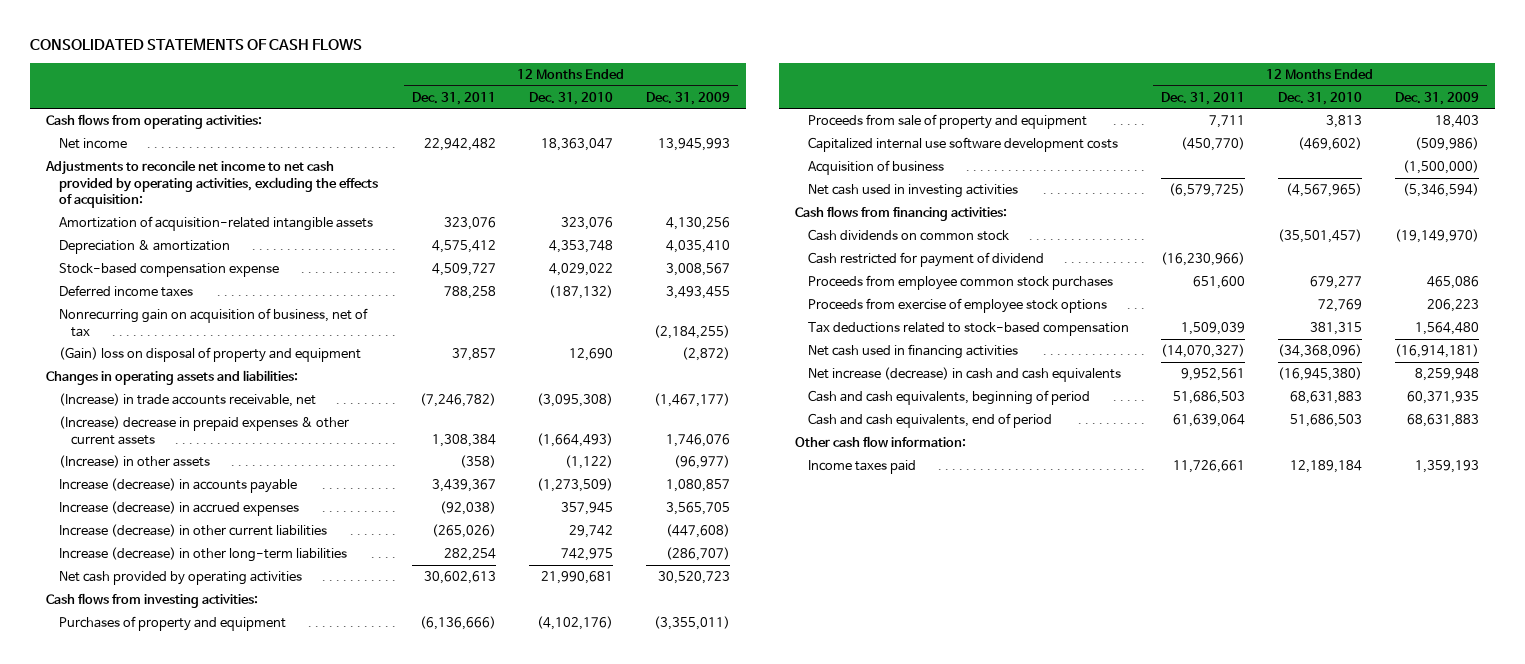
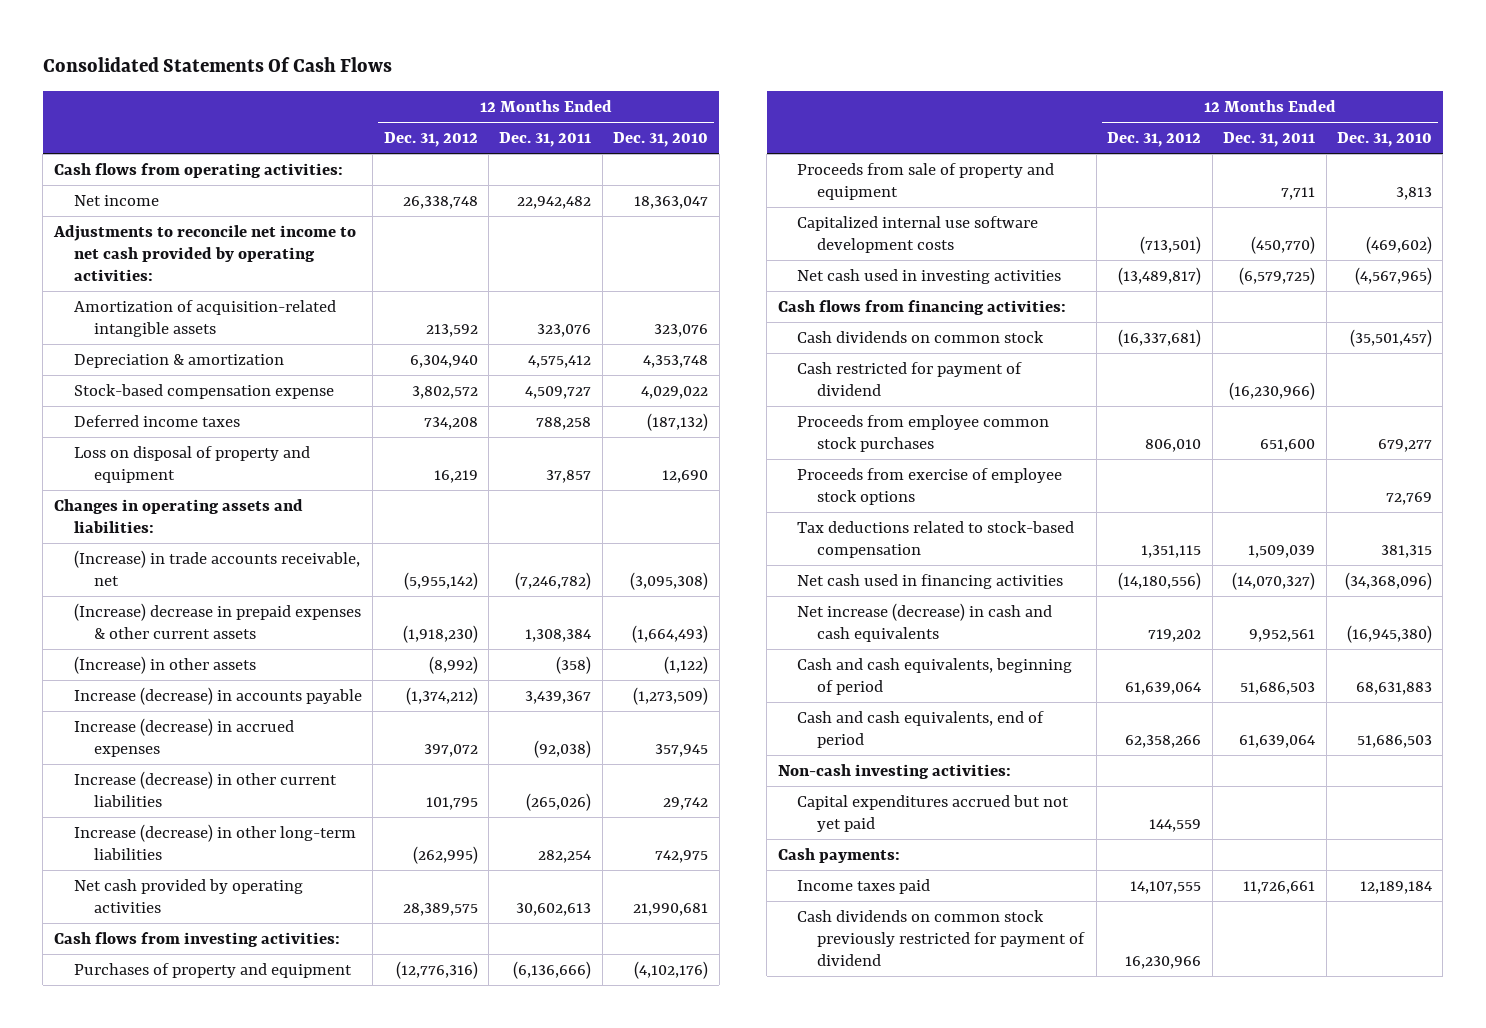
- CONSOLIDATED STATEMENTS OF CASH FLOWS
+ Consolidated Statements Of Cash Flows
- | 12 Months Ended Dec. 31, 2011 | 12 Months Ended Dec. 31, 2010 | 12 Months Ended Dec. 31, 2009
+ | 12 Months Ended Dec. 31, 2012 | 12 Months Ended Dec. 31, 2011 | 12 Months Ended Dec. 31, 2010
- Adjustments to reconcile net income to net cash provided by operating activities, excluding the effects of acquisition:
+ Adjustments to reconcile net income to net cash provided by operating activities:
- Nonrecurring gain on acquisition of business, net of tax | | | (2,184,255)
- (Gain) loss on disposal of property and equipment | 37,857 | 12,690 | (2,872)
+ Loss on disposal of property and equipment | 16,219 | 37,857 | 12,690
- Acquisition of business | | | (1,500,000)
- Other cash flow information:
+ Non-cash investing activities:
+ Capital expenditures accrued but not yet paid | 144,559 | |
+ Cash payments:
+ Cash dividends on common stock previously restricted for payment of dividend | 16,230,966 | |

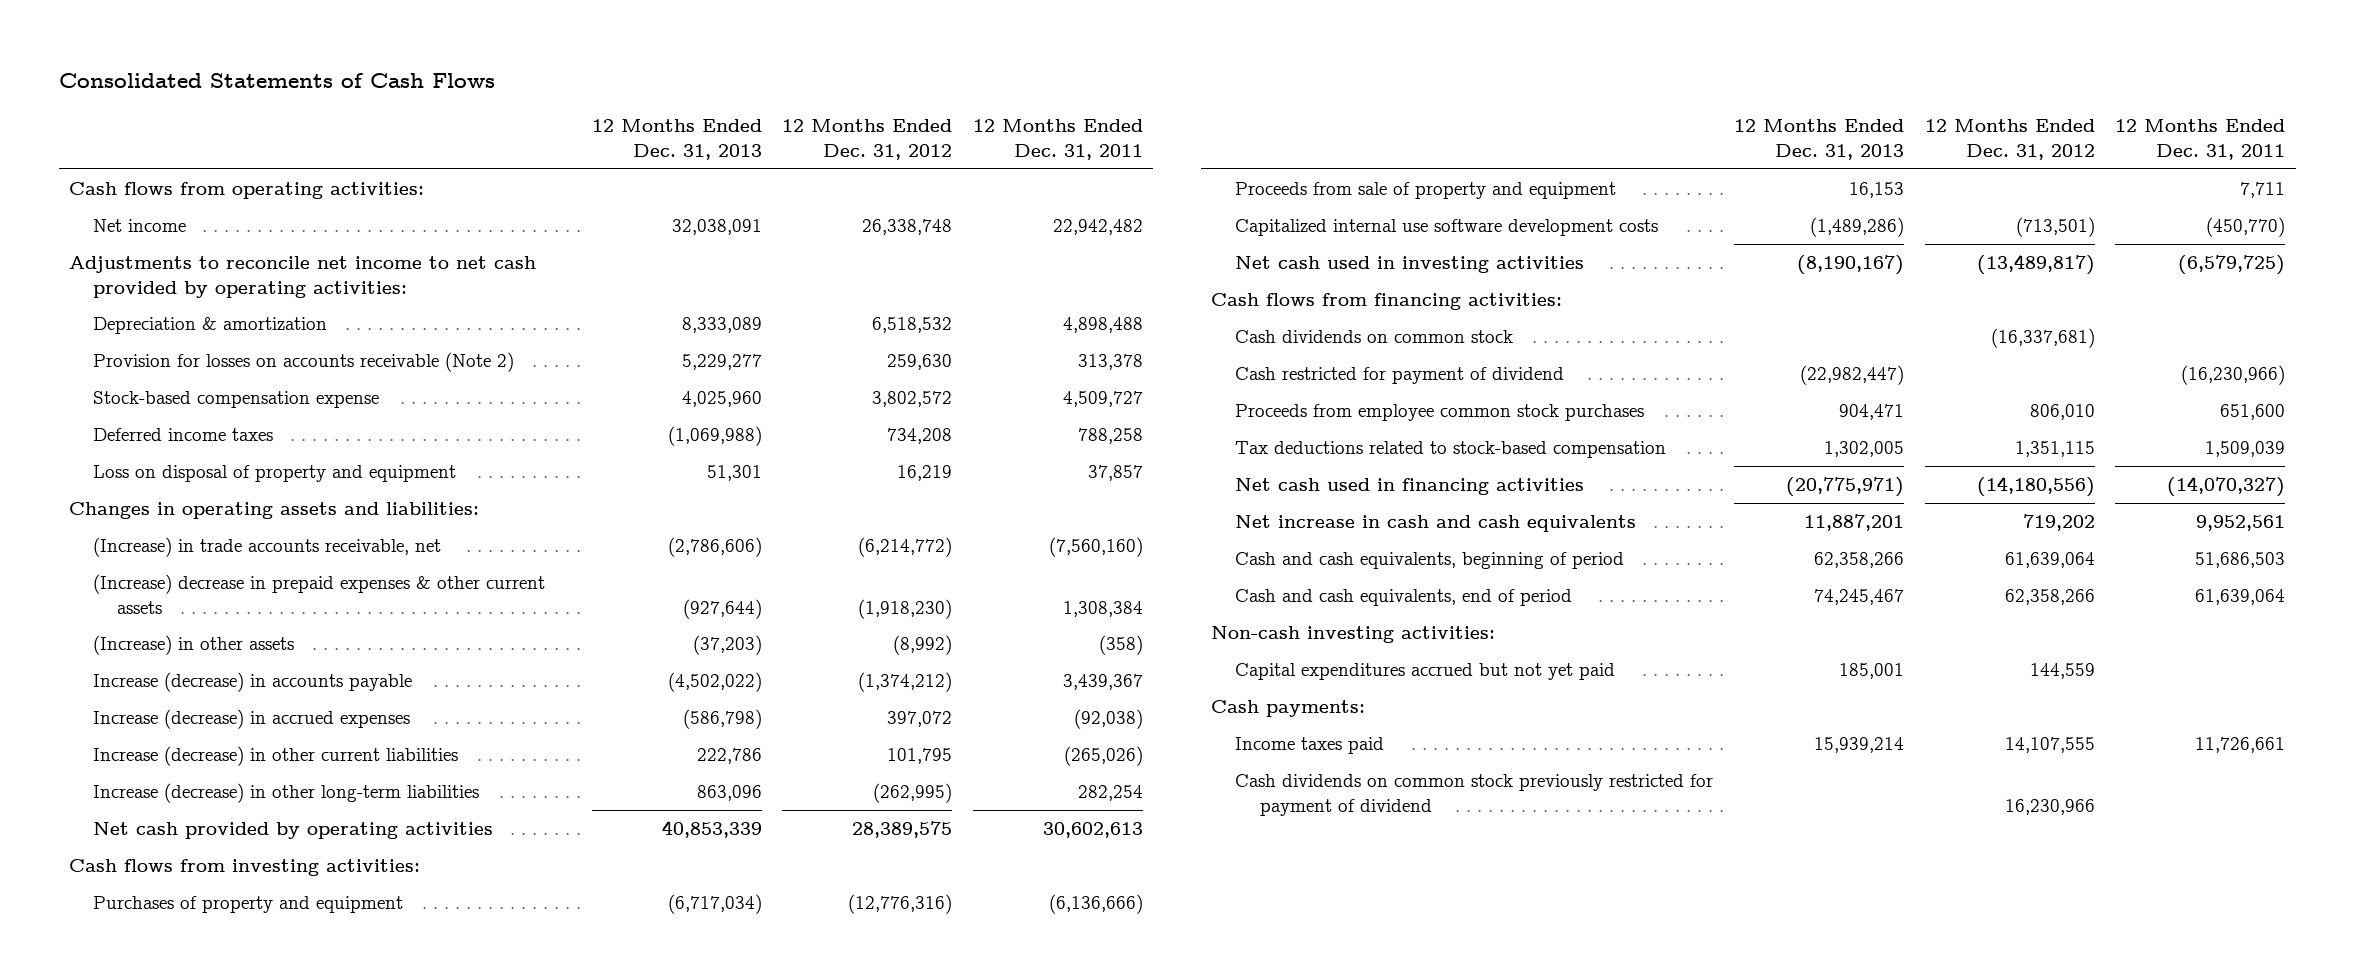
- Consolidated Statements Of Cash Flows
+ Consolidated Statements of Cash Flows
- | 12 Months Ended Dec. 31, 2012 | 12 Months Ended Dec. 31, 2011 | 12 Months Ended Dec. 31, 2010
+ | 12 Months Ended Dec. 31, 2013 | 12 Months Ended Dec. 31, 2012 | 12 Months Ended Dec. 31, 2011
- Amortization of acquisition-related intangible assets | 213,592 | 323,076 | 323,076
- Depreciation & amortization | 6,304,940 | 4,575,412 | 4,353,748
+ Depreciation & amortization | 8,333,089 | 6,518,532 | 4,898,488
+ Provision for losses on accounts receivable (Note 2) | 5,229,277 | 259,630 | 313,378
- (Increase) in trade accounts receivable, net | (5,955,142) | (7,246,782) | (3,095,308)
+ (Increase) in trade accounts receivable, net | (2,786,606) | (6,214,772) | (7,560,160)
- Proceeds from exercise of employee stock options | | | 72,769
- Net increase (decrease) in cash and cash equivalents | 719,202 | 9,952,561 | (16,945,380)
+ Net increase in cash and cash equivalents | 11,887,201 | 719,202 | 9,952,561

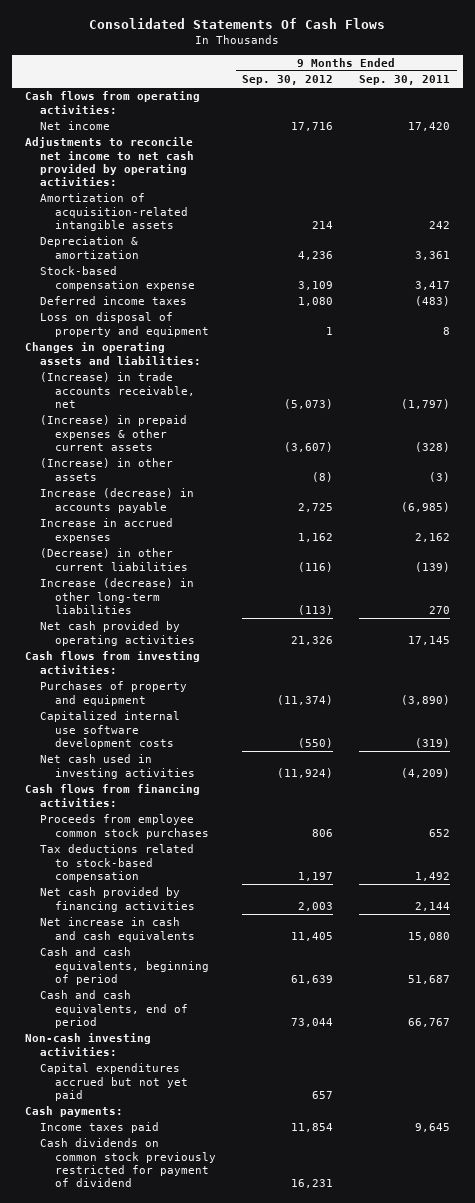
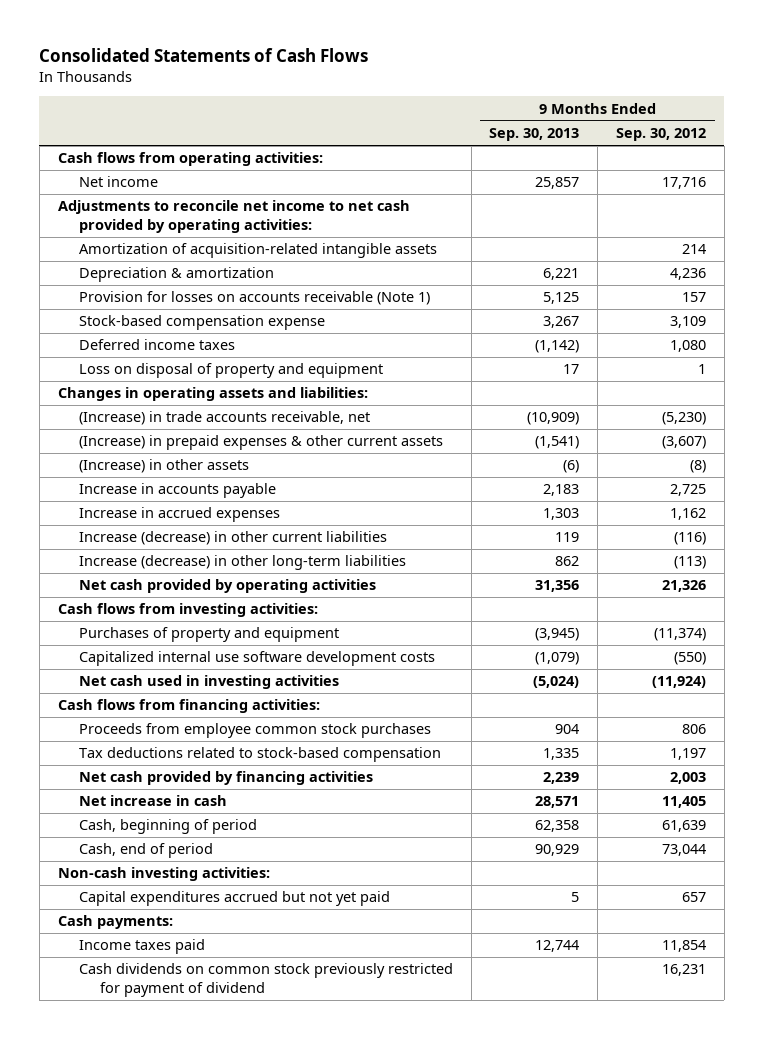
- Consolidated Statements Of Cash Flows
+ Consolidated Statements of Cash Flows
- | 9 Months Ended Sep. 30, 2012 | 9 Months Ended Sep. 30, 2011
+ | 9 Months Ended Sep. 30, 2013 | 9 Months Ended Sep. 30, 2012
+ Provision for losses on accounts receivable (Note 1) | 5,125 | 157
- (Increase) in trade accounts receivable, net | (5,073) | (1,797)
+ (Increase) in trade accounts receivable, net | (10,909) | (5,230)
- Increase (decrease) in accounts payable | 2,725 | (6,985)
+ Increase in accounts payable | 2,183 | 2,725
- (Decrease) in other current liabilities | (116) | (139)
+ Increase (decrease) in other current liabilities | 119 | (116)
- Net increase in cash and cash equivalents | 11,405 | 15,080
- Cash and cash equivalents, beginning of period | 61,639 | 51,687
- Cash and cash equivalents, end of period | 73,044 | 66,767
+ Net increase in cash | 28,571 | 11,405
+ Cash, beginning of period | 62,358 | 61,639
+ Cash, end of period | 90,929 | 73,044

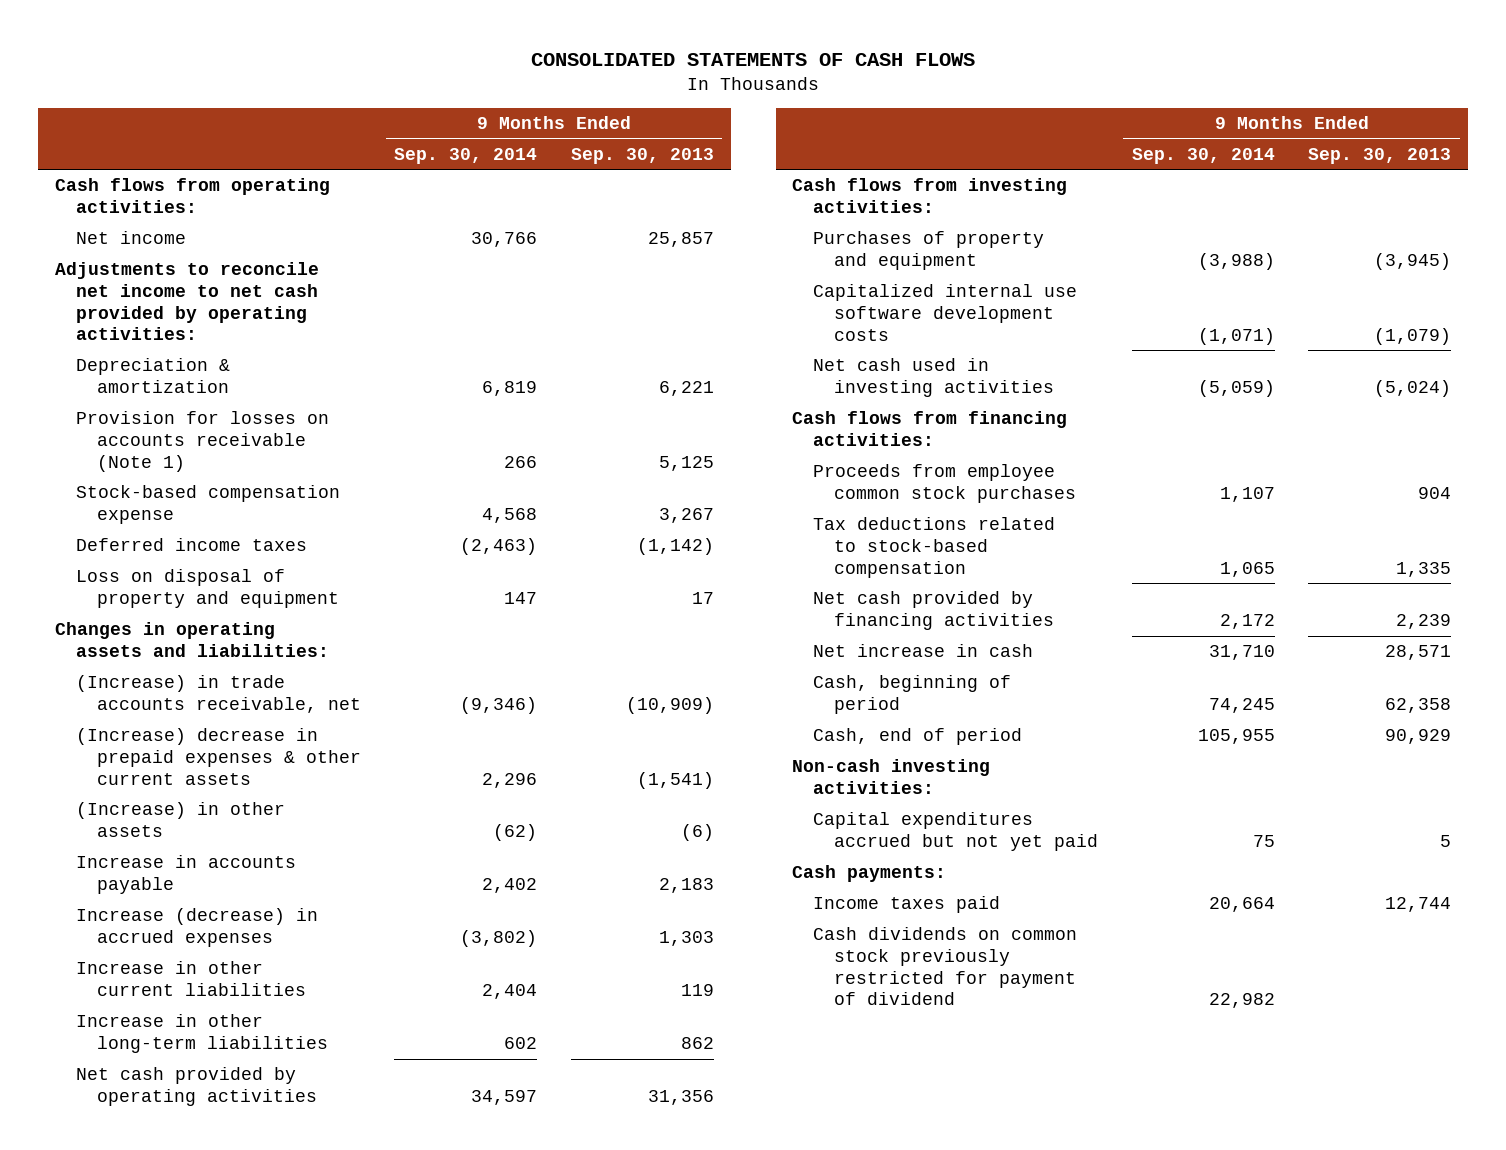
- Consolidated Statements of Cash Flows
+ CONSOLIDATED STATEMENTS OF CASH FLOWS
- | 9 Months Ended Sep. 30, 2013 | 9 Months Ended Sep. 30, 2012
+ | 9 Months Ended Sep. 30, 2014 | 9 Months Ended Sep. 30, 2013
- Amortization of acquisition-related intangible assets | | 214
- (Increase) in prepaid expenses & other current assets | (1,541) | (3,607)
+ (Increase) decrease in prepaid expenses & other current assets | 2,296 | (1,541)
- Increase in accrued expenses | 1,303 | 1,162
- Increase (decrease) in other current liabilities | 119 | (116)
- Increase (decrease) in other long-term liabilities | 862 | (113)
+ Increase (decrease) in accrued expenses | (3,802) | 1,303
+ Increase in other current liabilities | 2,404 | 119
+ Increase in other long-term liabilities | 602 | 862

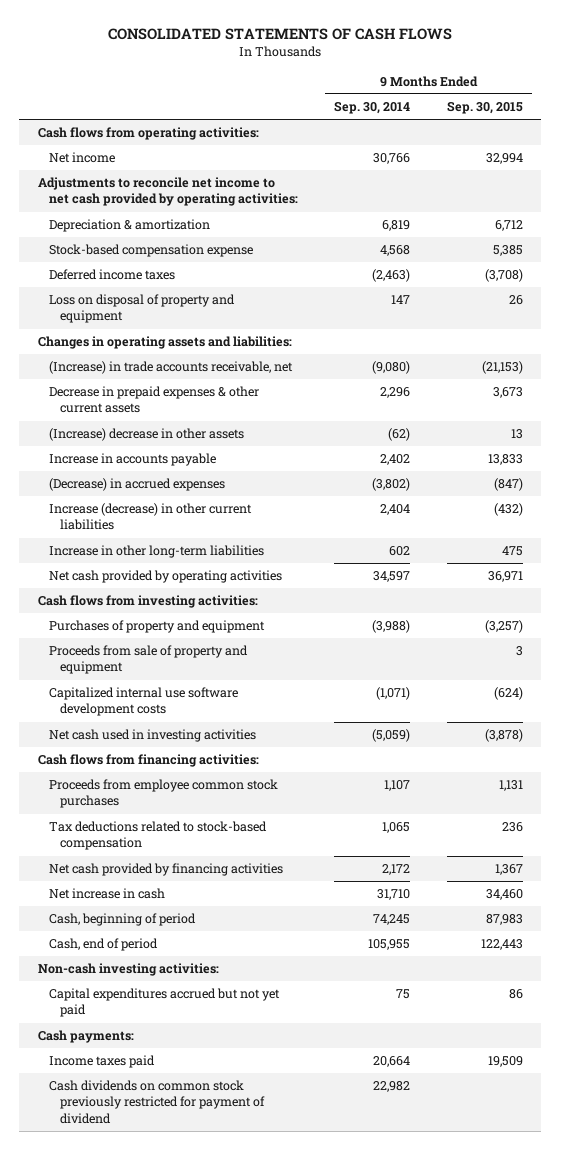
- | 9 Months Ended Sep. 30, 2014 | 9 Months Ended Sep. 30, 2013
+ | 9 Months Ended Sep. 30, 2014 | 9 Months Ended Sep. 30, 2015
- Provision for losses on accounts receivable (Note 1) | 266 | 5,125
- (Increase) in trade accounts receivable, net | (9,346) | (10,909)
- (Increase) decrease in prepaid expenses & other current assets | 2,296 | (1,541)
- (Increase) in other assets | (62) | (6)
+ (Increase) in trade accounts receivable, net | (9,080) | (21,153)
+ Decrease in prepaid expenses & other current assets | 2,296 | 3,673
+ (Increase) decrease in other assets | (62) | 13
- Increase (decrease) in accrued expenses | (3,802) | 1,303
- Increase in other current liabilities | 2,404 | 119
+ (Decrease) in accrued expenses | (3,802) | (847)
+ Increase (decrease) in other current liabilities | 2,404 | (432)
+ Proceeds from sale of property and equipment | | 3

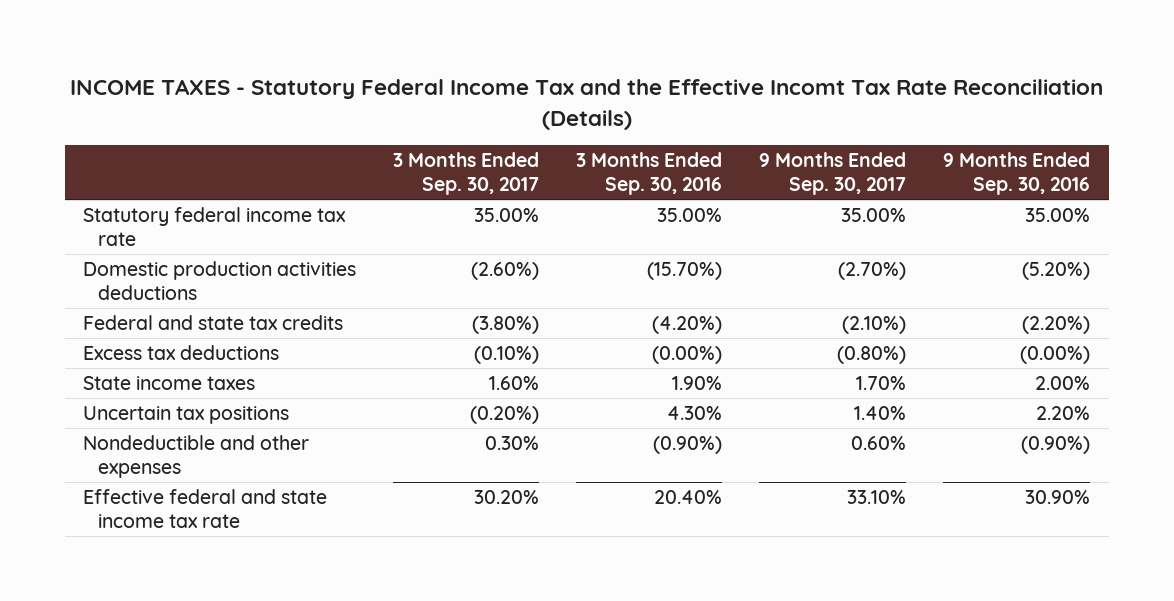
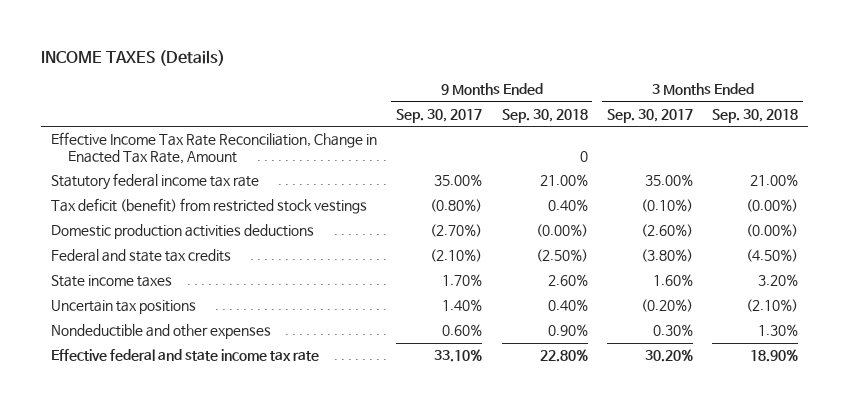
- INCOME TAXES - Statutory Federal Income Tax and the Effective Incomt Tax Rate Reconciliation (Details)
+ INCOME TAXES (Details)
- | 3 Months Ended Sep. 30, 2017 | 3 Months Ended Sep. 30, 2016 | 9 Months Ended Sep. 30, 2017 | 9 Months Ended Sep. 30, 2016
+ | 9 Months Ended Sep. 30, 2017 | 9 Months Ended Sep. 30, 2018 | 3 Months Ended Sep. 30, 2017 | 3 Months Ended Sep. 30, 2018
+ Effective Income Tax Rate Reconciliation, Change in Enacted Tax Rate, Amount | | 0 | |
+ Tax deficit (benefit) from restricted stock vestings | (0.80%) | 0.40% | (0.10%) | (0.00%)
- Excess tax deductions | (0.10%) | (0.00%) | (0.80%) | (0.00%)

